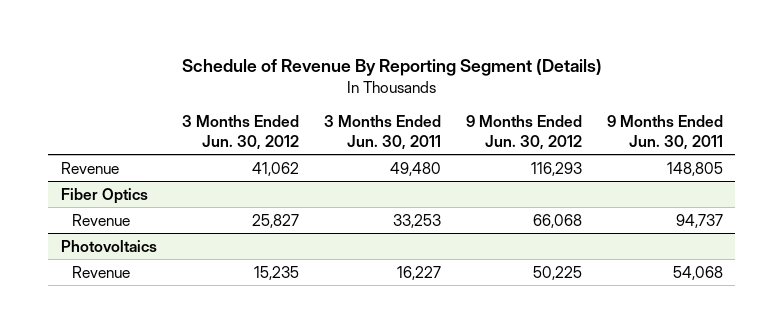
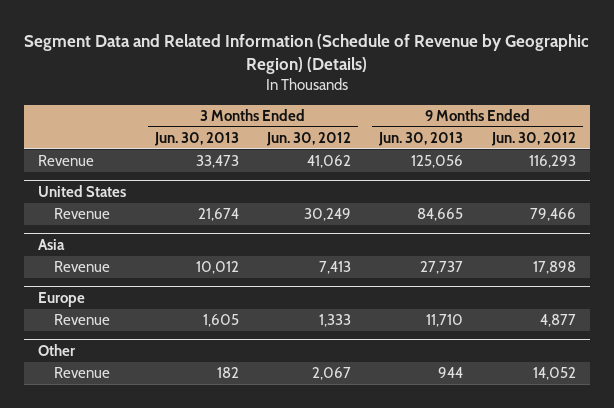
- Schedule of Revenue By Reporting Segment (Details)
+ Segment Data and Related Information (Schedule of Revenue by Geographic Region) (Details)
- | 3 Months Ended Jun. 30, 2012 | 3 Months Ended Jun. 30, 2011 | 9 Months Ended Jun. 30, 2012 | 9 Months Ended Jun. 30, 2011
+ | 3 Months Ended Jun. 30, 2013 | 3 Months Ended Jun. 30, 2012 | 9 Months Ended Jun. 30, 2013 | 9 Months Ended Jun. 30, 2012
- Fiber Optics
- Revenue | 25,827 | 33,253 | 66,068 | 94,737
- Photovoltaics
- Revenue | 15,235 | 16,227 | 50,225 | 54,068
+ United States
+ Revenue | 21,674 | 30,249 | 84,665 | 79,466
+ Asia
+ Revenue | 10,012 | 7,413 | 27,737 | 17,898
+ Europe
+ Revenue | 1,605 | 1,333 | 11,710 | 4,877
+ Other
+ Revenue | 182 | 2,067 | 944 | 14,052

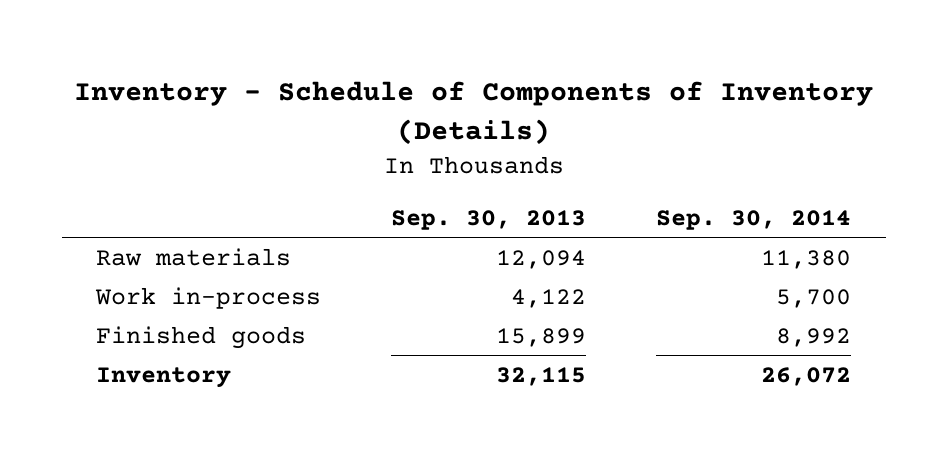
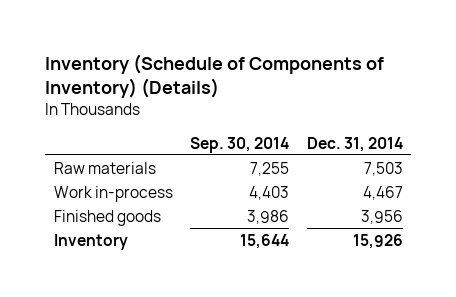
- Inventory - Schedule of Components of Inventory (Details)
+ Inventory (Schedule of Components of Inventory) (Details)
- | Sep. 30, 2013 | Sep. 30, 2014
+ | Sep. 30, 2014 | Dec. 31, 2014
- Raw materials | 12,094 | 11,380
- Work in-process | 4,122 | 5,700
- Finished goods | 15,899 | 8,992
- Inventory | 32,115 | 26,072
+ Raw materials | 7,255 | 7,503
+ Work in-process | 4,403 | 4,467
+ Finished goods | 3,986 | 3,956
+ Inventory | 15,644 | 15,926

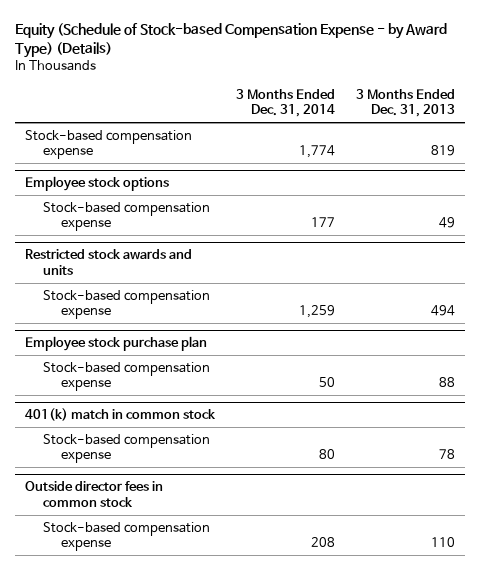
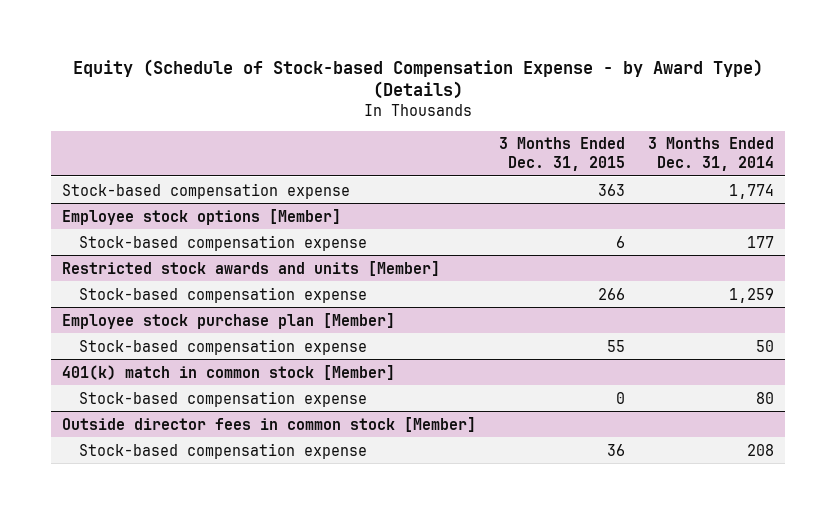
- | 3 Months Ended Dec. 31, 2014 | 3 Months Ended Dec. 31, 2013
+ | 3 Months Ended Dec. 31, 2015 | 3 Months Ended Dec. 31, 2014
- Employee stock options
+ Employee stock options [Member]
- Restricted stock awards and units
+ Restricted stock awards and units [Member]
- Employee stock purchase plan
+ Employee stock purchase plan [Member]
- 401(k) match in common stock
+ 401(k) match in common stock [Member]
- Outside director fees in common stock
+ Outside director fees in common stock [Member]

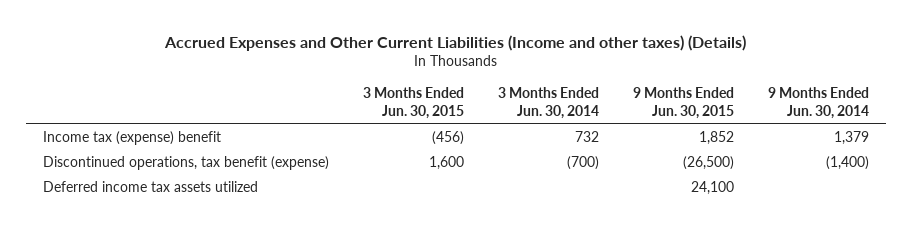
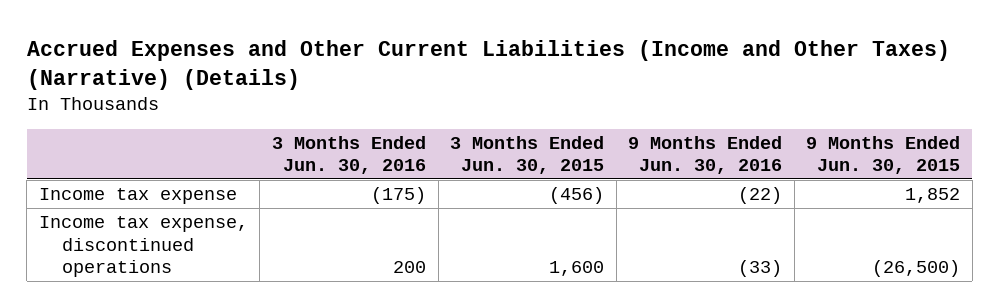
- Accrued Expenses and Other Current Liabilities (Income and other taxes) (Details)
+ Accrued Expenses and Other Current Liabilities (Income and Other Taxes) (Narrative) (Details)
- | 3 Months Ended Jun. 30, 2015 | 3 Months Ended Jun. 30, 2014 | 9 Months Ended Jun. 30, 2015 | 9 Months Ended Jun. 30, 2014
+ | 3 Months Ended Jun. 30, 2016 | 3 Months Ended Jun. 30, 2015 | 9 Months Ended Jun. 30, 2016 | 9 Months Ended Jun. 30, 2015
- Income tax (expense) benefit | (456) | 732 | 1,852 | 1,379
- Discontinued operations, tax benefit (expense) | 1,600 | (700) | (26,500) | (1,400)
- Deferred income tax assets utilized | | | 24,100 |
+ Income tax expense | (175) | (456) | (22) | 1,852
+ Income tax expense, discontinued operations | 200 | 1,600 | (33) | (26,500)

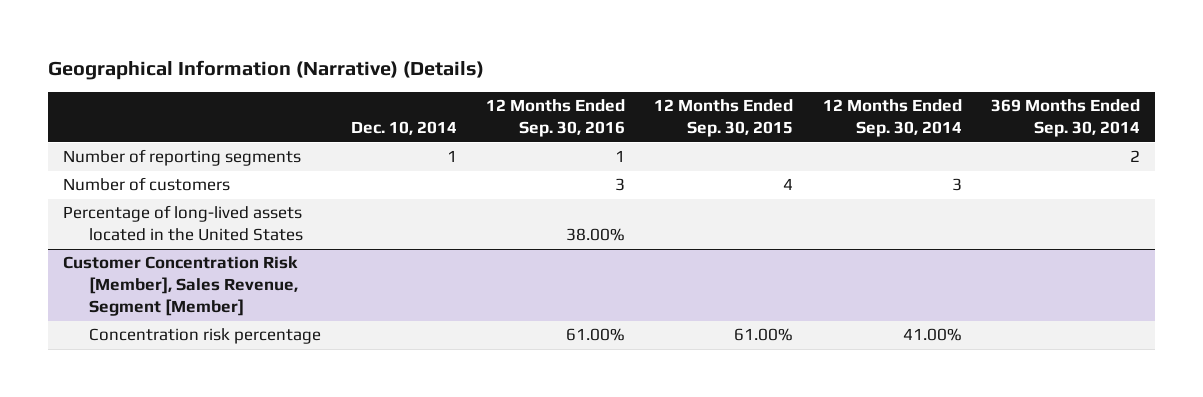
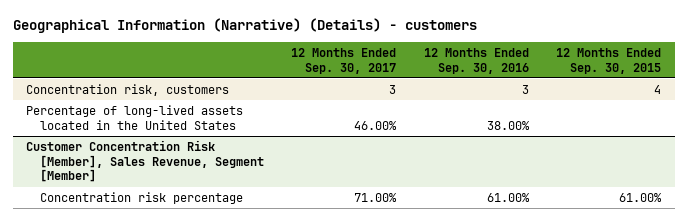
- Geographical Information (Narrative) (Details)
+ Geographical Information (Narrative) (Details) - customers
- | Dec. 10, 2014 | 12 Months Ended Sep. 30, 2016 | 12 Months Ended Sep. 30, 2015 | 12 Months Ended Sep. 30, 2014 | 369 Months Ended Sep. 30, 2014
+ | 12 Months Ended Sep. 30, 2017 | 12 Months Ended Sep. 30, 2016 | 12 Months Ended Sep. 30, 2015
- Number of reporting segments | 1 | 1 | | | 2
- Number of customers | | 3 | 4 | 3 |
+ Concentration risk, customers | 3 | 3 | 4

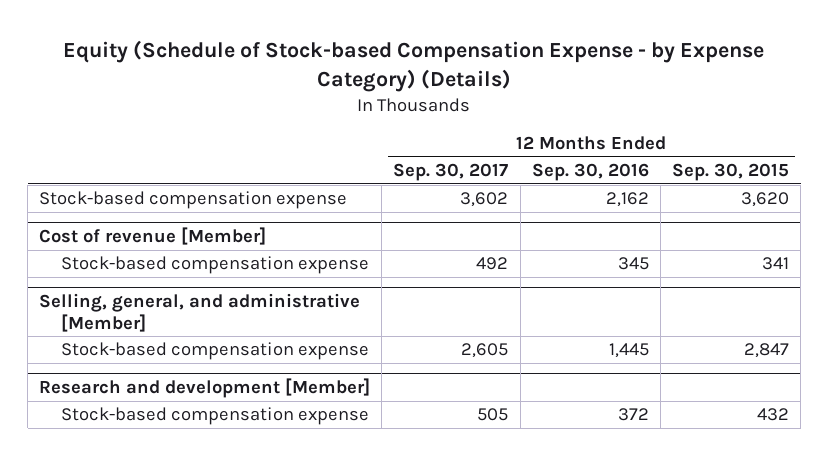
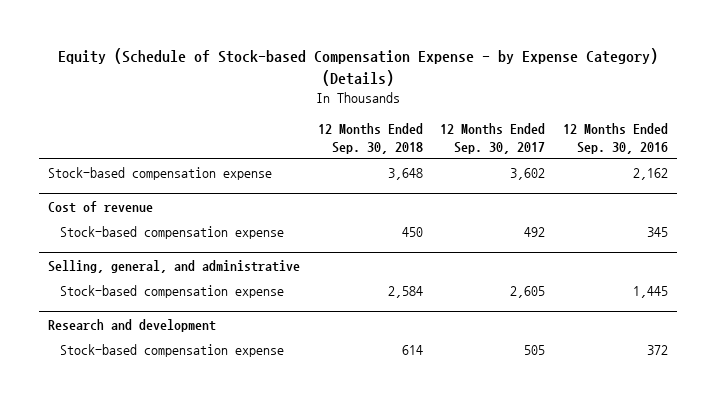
- | 12 Months Ended Sep. 30, 2017 | 12 Months Ended Sep. 30, 2016 | 12 Months Ended Sep. 30, 2015
+ | 12 Months Ended Sep. 30, 2018 | 12 Months Ended Sep. 30, 2017 | 12 Months Ended Sep. 30, 2016
- Cost of revenue [Member]
+ Cost of revenue
- Selling, general, and administrative [Member]
+ Selling, general, and administrative
- Research and development [Member]
+ Research and development

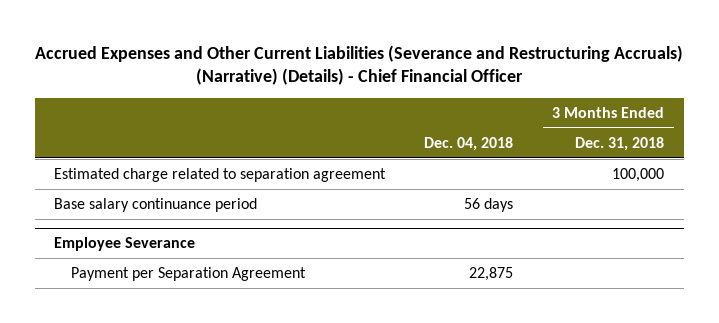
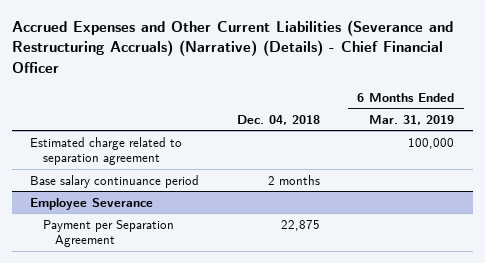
- | Dec. 04, 2018 | 3 Months Ended Dec. 31, 2018
+ | Dec. 04, 2018 | 6 Months Ended Mar. 31, 2019
- Base salary continuance period | 56 days |
+ Base salary continuance period | 2 months |

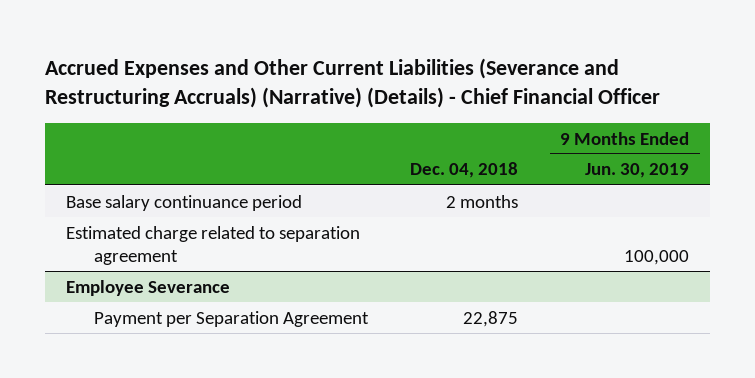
- | Dec. 04, 2018 | 6 Months Ended Mar. 31, 2019
+ | Dec. 04, 2018 | 9 Months Ended Jun. 30, 2019
moved down: Estimated charge related to separation agreement | | 100,000

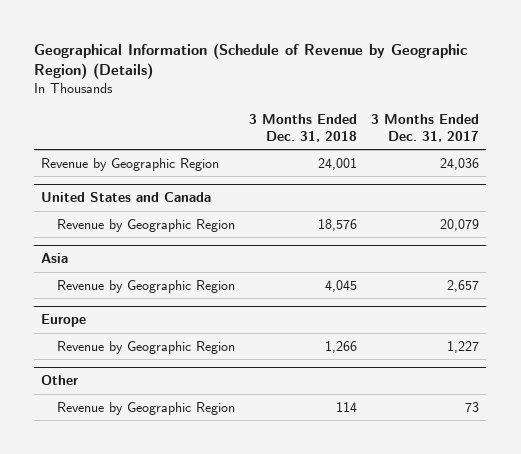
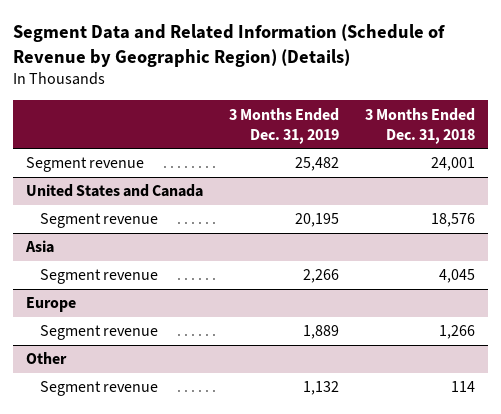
- Geographical Information (Schedule of Revenue by Geographic Region) (Details)
+ Segment Data and Related Information (Schedule of Revenue by Geographic Region) (Details)
- | 3 Months Ended Dec. 31, 2018 | 3 Months Ended Dec. 31, 2017
+ | 3 Months Ended Dec. 31, 2019 | 3 Months Ended Dec. 31, 2018
- Revenue by Geographic Region | 24,001 | 24,036
+ Segment revenue | 25,482 | 24,001
@ United States and Canada
- Revenue by Geographic Region | 18,576 | 20,079
+ Segment revenue | 20,195 | 18,576
@ Asia
- Revenue by Geographic Region | 4,045 | 2,657
+ Segment revenue | 2,266 | 4,045
@ Europe
- Revenue by Geographic Region | 1,266 | 1,227
+ Segment revenue | 1,889 | 1,266
@ Other
- Revenue by Geographic Region | 114 | 73
+ Segment revenue | 1,132 | 114

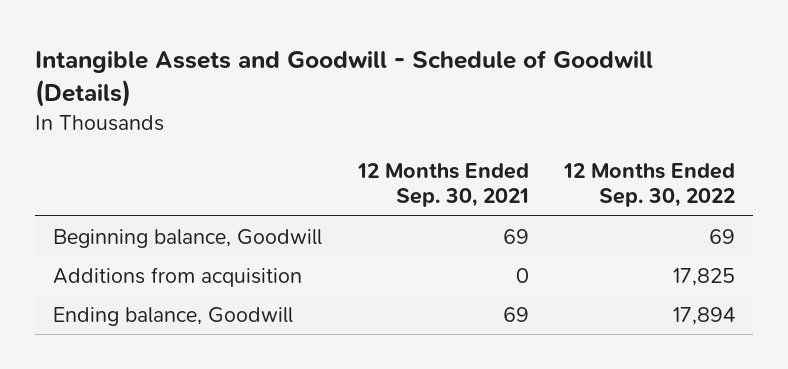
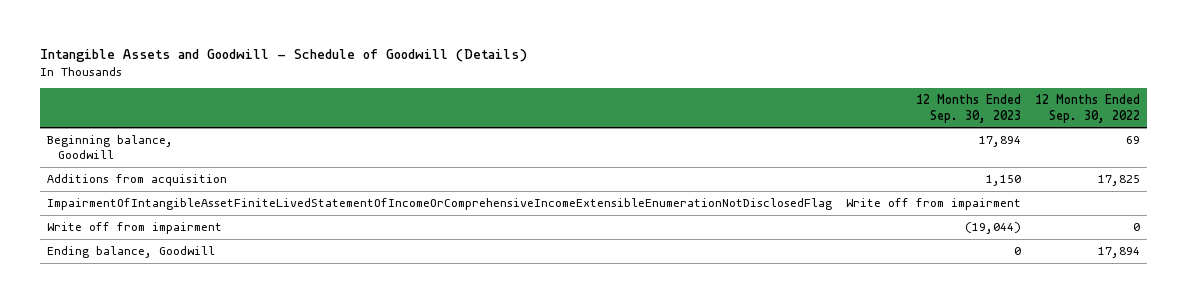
- | 12 Months Ended Sep. 30, 2021 | 12 Months Ended Sep. 30, 2022
+ | 12 Months Ended Sep. 30, 2023 | 12 Months Ended Sep. 30, 2022
+ ImpairmentOfIntangibleAssetFiniteLivedStatementOfIncomeOrComprehensiveIncomeExtensibleEnumerationNotDisclosedFlag | Write off from impairment |
+ Write off from impairment | (19,044) | 0

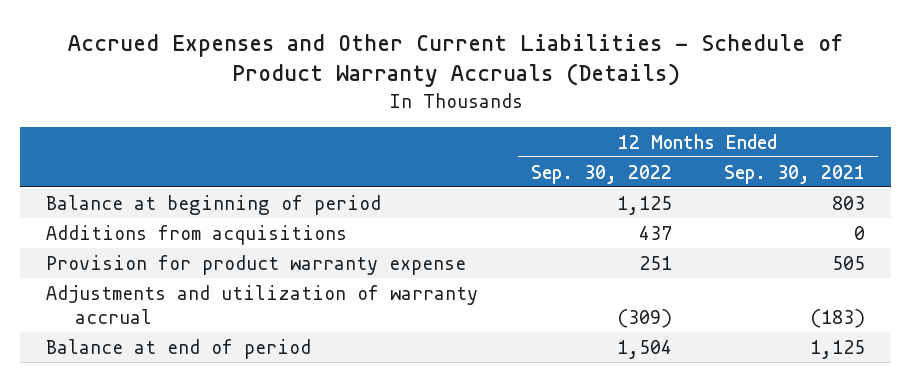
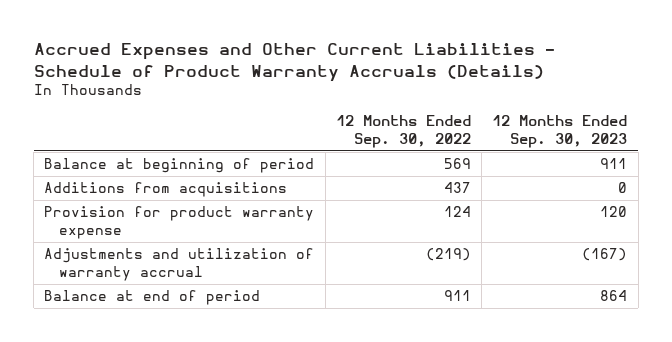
- | 12 Months Ended Sep. 30, 2022 | 12 Months Ended Sep. 30, 2021
+ | 12 Months Ended Sep. 30, 2022 | 12 Months Ended Sep. 30, 2023
- Balance at beginning of period | 1,125 | 803
+ Balance at beginning of period | 569 | 911
- Provision for product warranty expense | 251 | 505
- Adjustments and utilization of warranty accrual | (309) | (183)
- Balance at end of period | 1,504 | 1,125
+ Provision for product warranty expense | 124 | 120
+ Adjustments and utilization of warranty accrual | (219) | (167)
+ Balance at end of period | 911 | 864

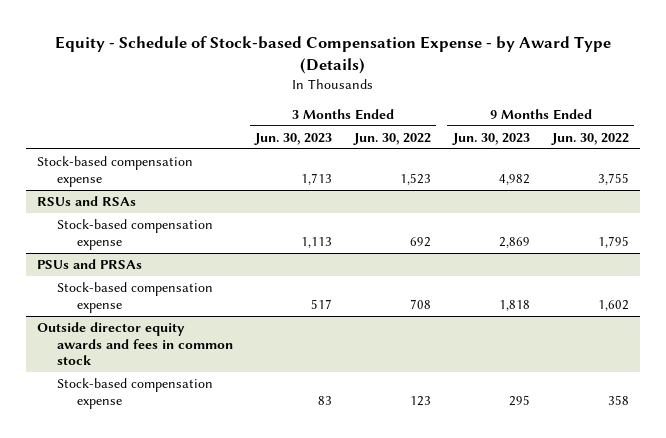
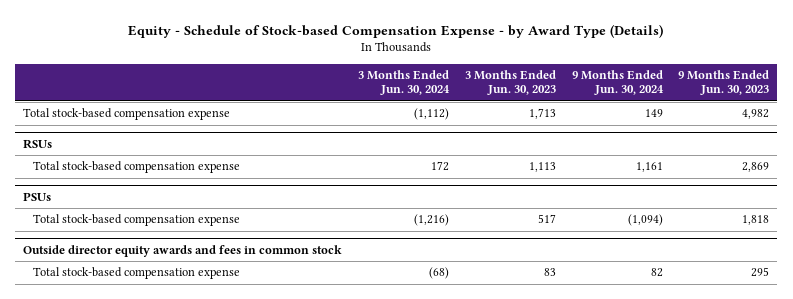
- | 3 Months Ended Jun. 30, 2023 | 3 Months Ended Jun. 30, 2022 | 9 Months Ended Jun. 30, 2023 | 9 Months Ended Jun. 30, 2022
+ | 3 Months Ended Jun. 30, 2024 | 3 Months Ended Jun. 30, 2023 | 9 Months Ended Jun. 30, 2024 | 9 Months Ended Jun. 30, 2023
- Stock-based compensation expense | 1,713 | 1,523 | 4,982 | 3,755
- RSUs and RSAs
- Stock-based compensation expense | 1,113 | 692 | 2,869 | 1,795
- PSUs and PRSAs
- Stock-based compensation expense | 517 | 708 | 1,818 | 1,602
+ Total stock-based compensation expense | (1,112) | 1,713 | 149 | 4,982
+ RSUs
+ Total stock-based compensation expense | 172 | 1,113 | 1,161 | 2,869
+ PSUs
+ Total stock-based compensation expense | (1,216) | 517 | (1,094) | 1,818
@ Outside director equity awards and fees in common stock
- Stock-based compensation expense | 83 | 123 | 295 | 358
+ Total stock-based compensation expense | (68) | 83 | 82 | 295

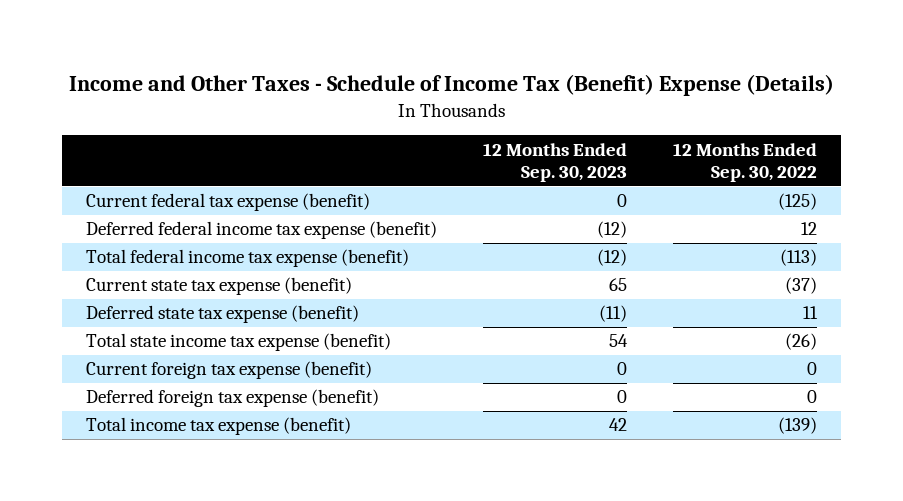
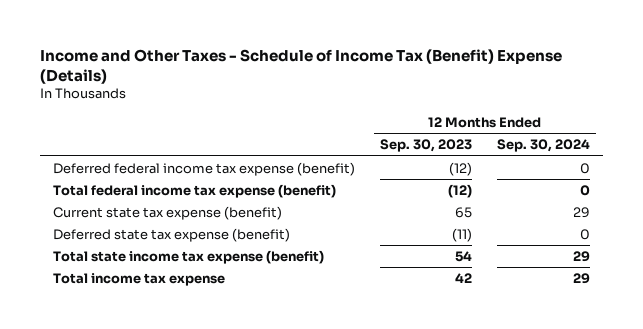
- | 12 Months Ended Sep. 30, 2023 | 12 Months Ended Sep. 30, 2022
+ | 12 Months Ended Sep. 30, 2023 | 12 Months Ended Sep. 30, 2024
- Current federal tax expense (benefit) | 0 | (125)
- Current foreign tax expense (benefit) | 0 | 0
- Deferred foreign tax expense (benefit) | 0 | 0
- Total income tax expense (benefit) | 42 | (139)
+ Total income tax expense | 42 | 29

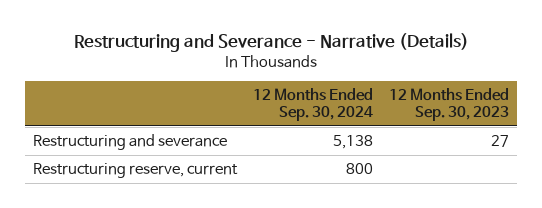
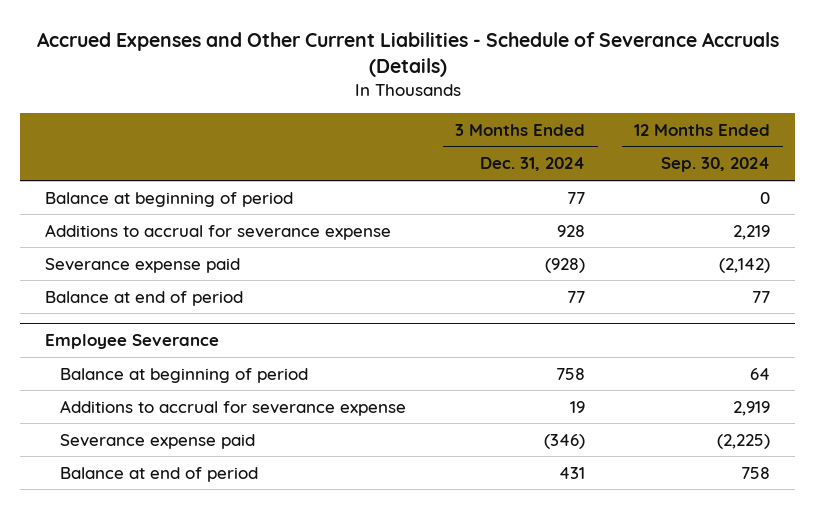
- Restructuring and Severance - Narrative (Details)
+ Accrued Expenses and Other Current Liabilities - Schedule of Severance Accruals (Details)
- | 12 Months Ended Sep. 30, 2024 | 12 Months Ended Sep. 30, 2023
+ | 3 Months Ended Dec. 31, 2024 | 12 Months Ended Sep. 30, 2024
- Restructuring and severance | 5,138 | 27
- Restructuring reserve, current | 800 |
+ Balance at beginning of period | 77 | 0
+ Additions to accrual for severance expense | 928 | 2,219
+ Severance expense paid | (928) | (2,142)
+ Balance at end of period | 77 | 77
+ Employee Severance
+ Balance at beginning of period | 758 | 64
+ Additions to accrual for severance expense | 19 | 2,919
+ Severance expense paid | (346) | (2,225)
+ Balance at end of period | 431 | 758

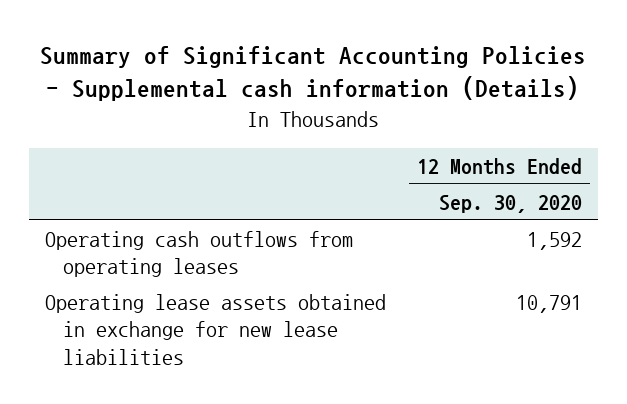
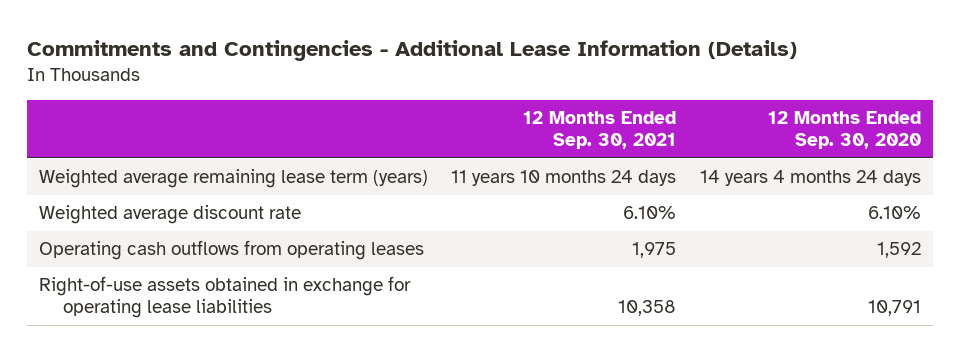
- Summary of Significant Accounting Policies - Supplemental cash information (Details)
+ Commitments and Contingencies - Additional Lease Information (Details)
- | 12 Months Ended Sep. 30, 2020
+ | 12 Months Ended Sep. 30, 2021 | 12 Months Ended Sep. 30, 2020
+ Weighted average remaining lease term (years) | 11 years 10 months 24 days | 14 years 4 months 24 days
+ Weighted average discount rate | 6.10% | 6.10%
- Operating lease assets obtained in exchange for new lease liabilities | 10,791
+ Right-of-use assets obtained in exchange for operating lease liabilities | 10,358 | 10,791

